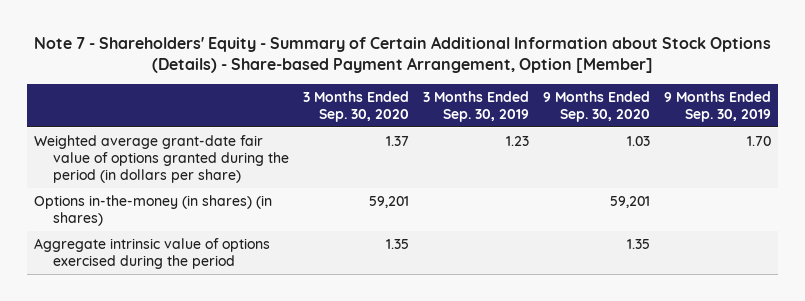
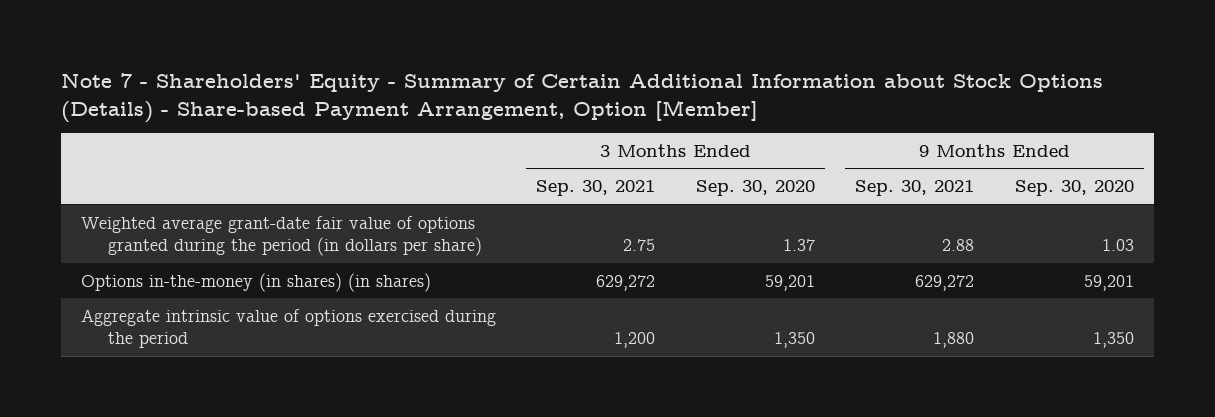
- | 3 Months Ended Sep. 30, 2020 | 3 Months Ended Sep. 30, 2019 | 9 Months Ended Sep. 30, 2020 | 9 Months Ended Sep. 30, 2019
+ | 3 Months Ended Sep. 30, 2021 | 3 Months Ended Sep. 30, 2020 | 9 Months Ended Sep. 30, 2021 | 9 Months Ended Sep. 30, 2020
- Aggregate intrinsic value of options exercised during the period | 1.35 | | 1.35 |
+ Aggregate intrinsic value of options exercised during the period | 1,200 | 1,350 | 1,880 | 1,350

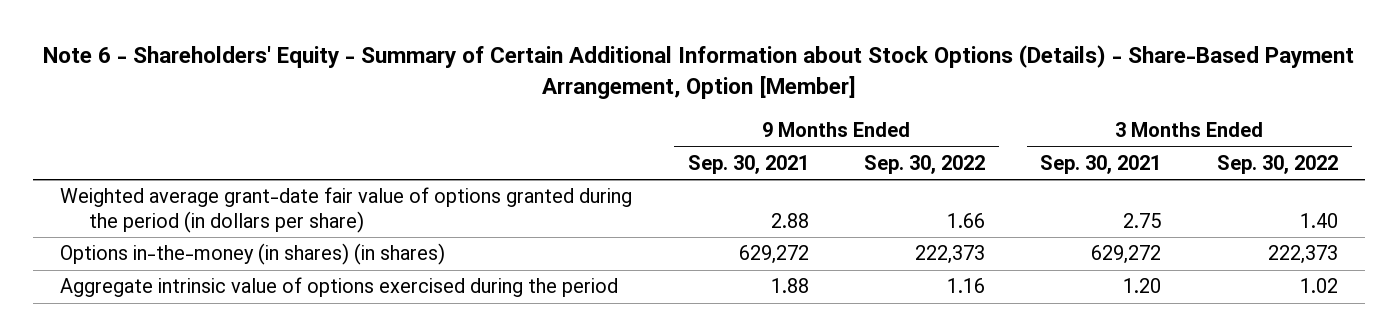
- Note 7 - Shareholders' Equity - Summary of Certain Additional Information about Stock Options (Details) - Share-based Payment Arrangement, Option [Member]
+ Note 6 - Shareholders' Equity - Summary of Certain Additional Information about Stock Options (Details) - Share-Based Payment Arrangement, Option [Member]
- | 3 Months Ended Sep. 30, 2021 | 3 Months Ended Sep. 30, 2020 | 9 Months Ended Sep. 30, 2021 | 9 Months Ended Sep. 30, 2020
+ | 9 Months Ended Sep. 30, 2021 | 9 Months Ended Sep. 30, 2022 | 3 Months Ended Sep. 30, 2021 | 3 Months Ended Sep. 30, 2022
- Aggregate intrinsic value of options exercised during the period | 1,200 | 1,350 | 1,880 | 1,350
+ Aggregate intrinsic value of options exercised during the period | 1.88 | 1.16 | 1.20 | 1.02

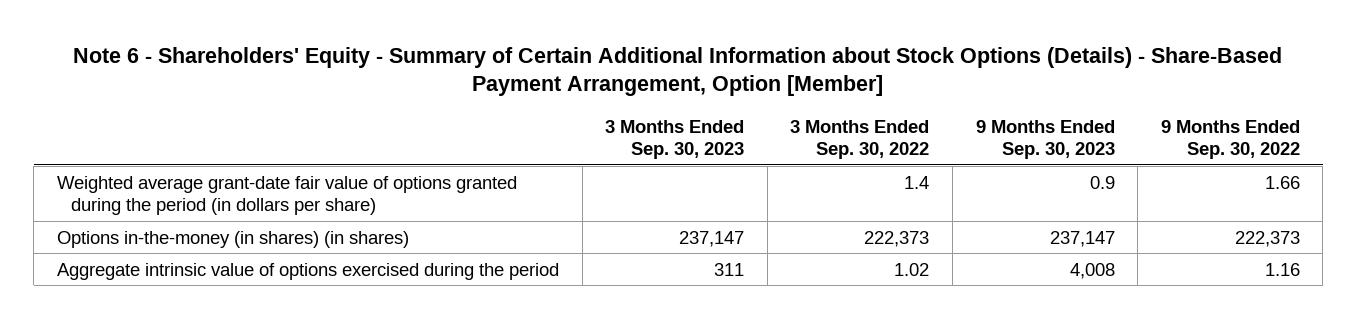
- | 9 Months Ended Sep. 30, 2021 | 9 Months Ended Sep. 30, 2022 | 3 Months Ended Sep. 30, 2021 | 3 Months Ended Sep. 30, 2022
+ | 3 Months Ended Sep. 30, 2023 | 3 Months Ended Sep. 30, 2022 | 9 Months Ended Sep. 30, 2023 | 9 Months Ended Sep. 30, 2022
- Weighted average grant-date fair value of options granted during the period (in dollars per share) | 2.88 | 1.66 | 2.75 | 1.40
+ Weighted average grant-date fair value of options granted during the period (in dollars per share) | | 1.4 | 0.9 | 1.66

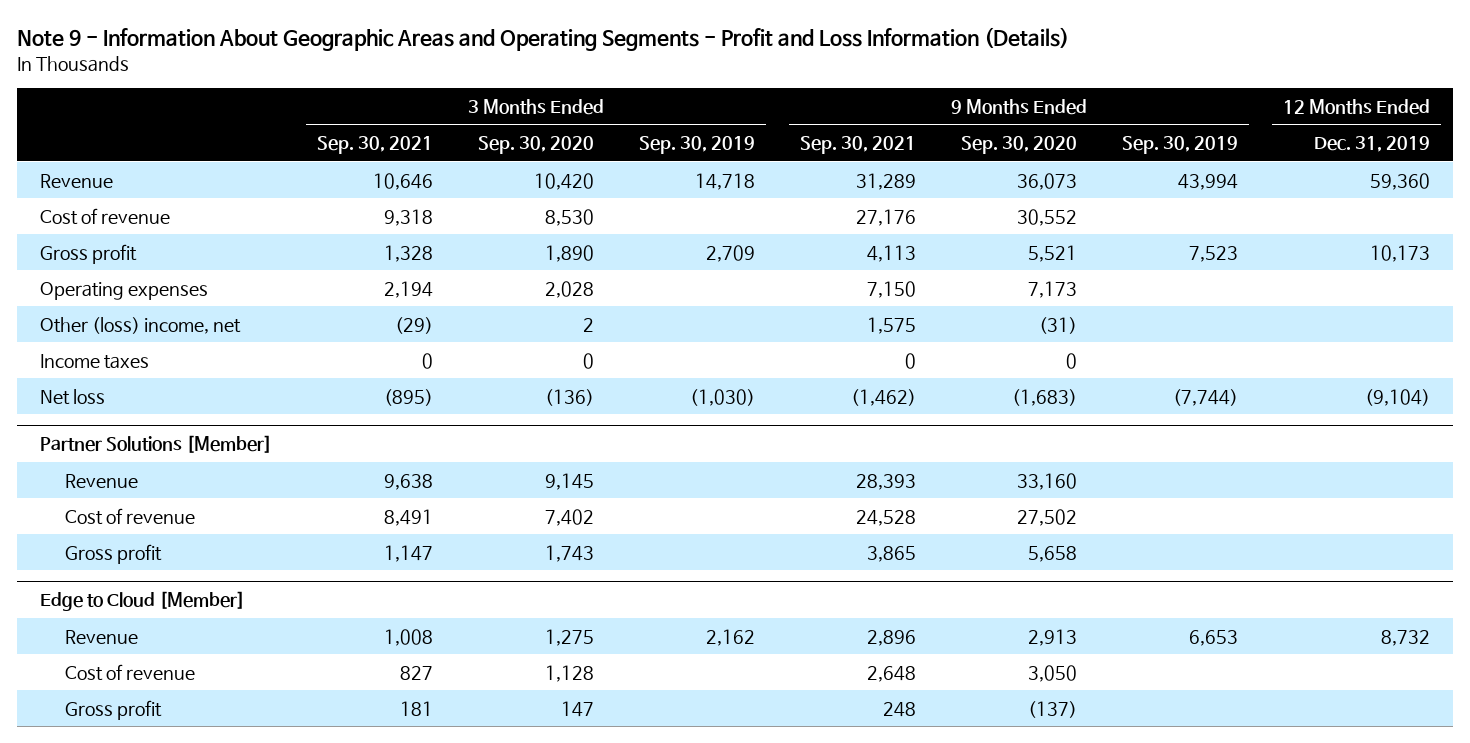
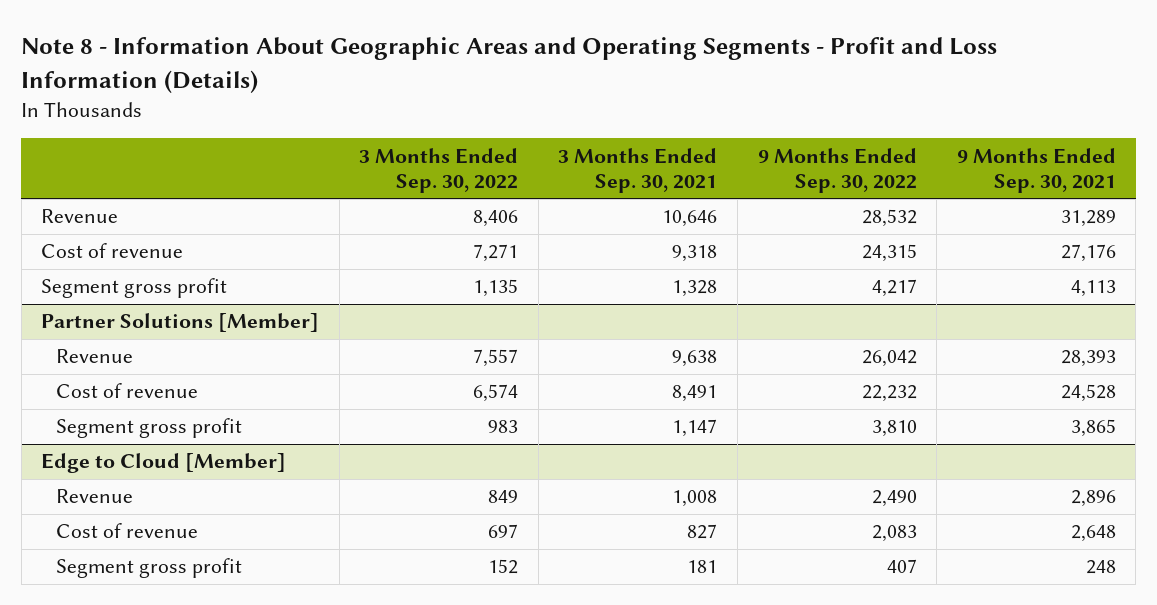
- Note 9 - Information About Geographic Areas and Operating Segments - Profit and Loss Information (Details)
+ Note 8 - Information About Geographic Areas and Operating Segments - Profit and Loss Information (Details)
- | 3 Months Ended Sep. 30, 2021 | 3 Months Ended Sep. 30, 2020 | 3 Months Ended Sep. 30, 2019 | 9 Months Ended Sep. 30, 2021 | 9 Months Ended Sep. 30, 2020 | 9 Months Ended Sep. 30, 2019 | 12 Months Ended Dec. 31, 2019
+ | 3 Months Ended Sep. 30, 2022 | 3 Months Ended Sep. 30, 2021 | 9 Months Ended Sep. 30, 2022 | 9 Months Ended Sep. 30, 2021
- Gross profit | 1,328 | 1,890 | 2,709 | 4,113 | 5,521 | 7,523 | 10,173
- Operating expenses | 2,194 | 2,028 | | 7,150 | 7,173 | |
- Other (loss) income, net | (29) | 2 | | 1,575 | (31) | |
- Income taxes | 0 | 0 | | 0 | 0 | |
- Net loss | (895) | (136) | (1,030) | (1,462) | (1,683) | (7,744) | (9,104)
+ Segment gross profit | 1,135 | 1,328 | 4,217 | 4,113
@ Partner Solutions [Member]
- Gross profit | 1,147 | 1,743 | | 3,865 | 5,658 | |
+ Segment gross profit | 983 | 1,147 | 3,810 | 3,865
@ Edge to Cloud [Member]
- Gross profit | 181 | 147 | | 248 | (137) | |
+ Segment gross profit | 152 | 181 | 407 | 248

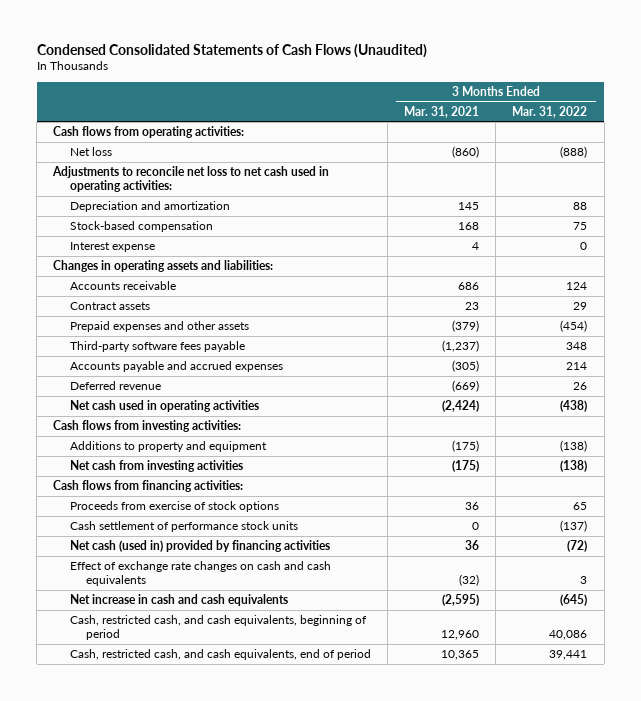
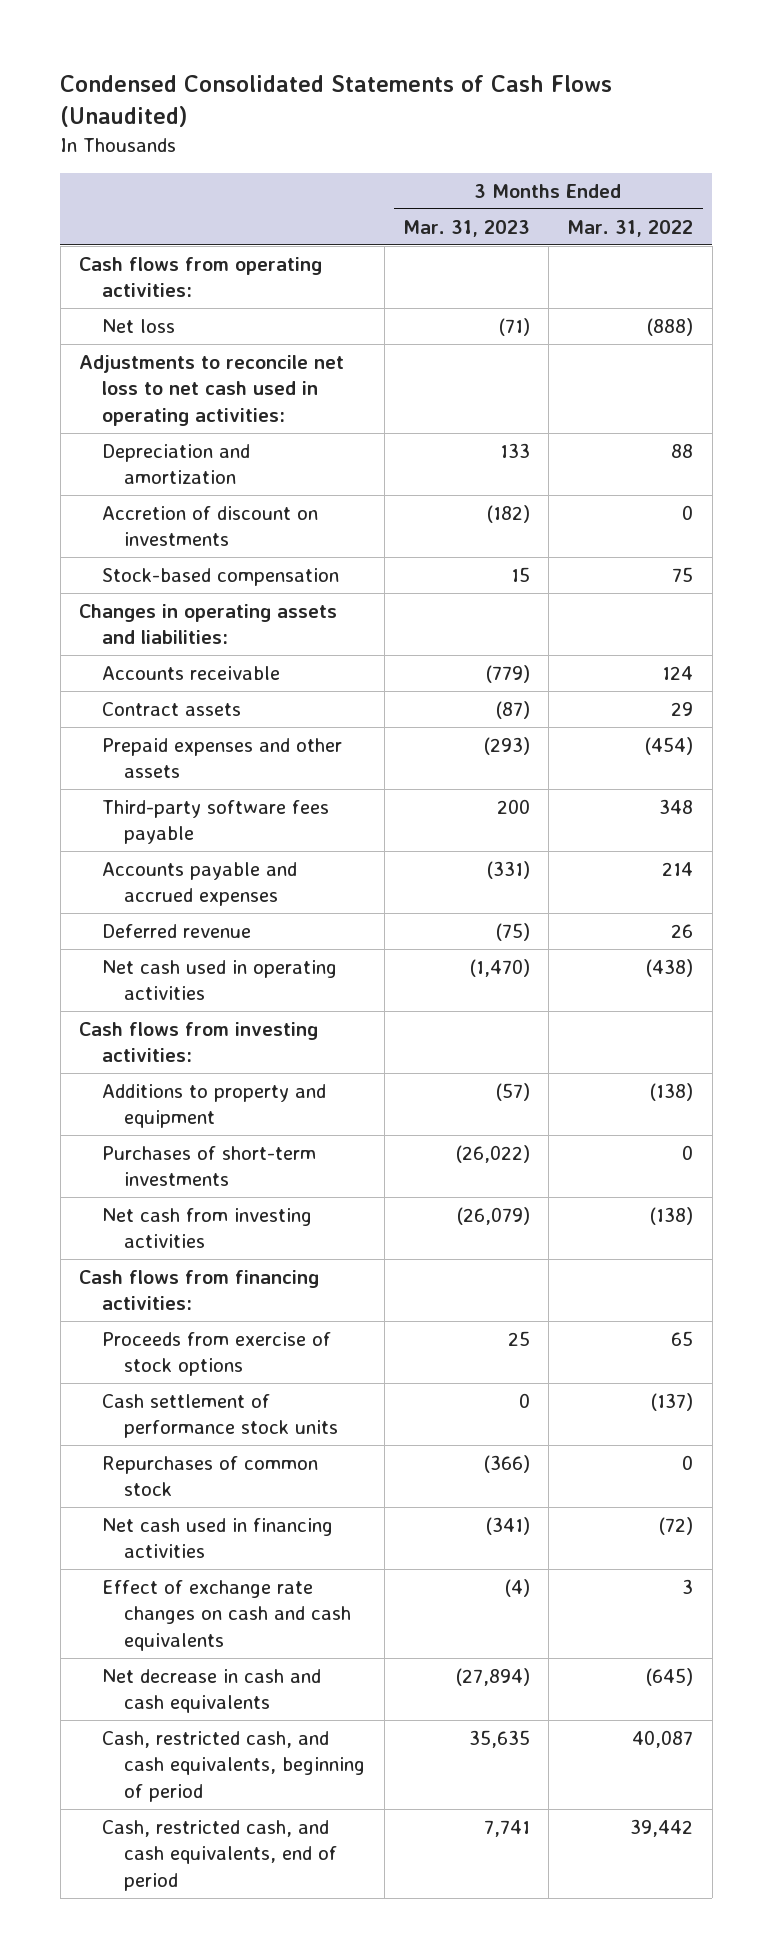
- | 3 Months Ended Mar. 31, 2021 | 3 Months Ended Mar. 31, 2022
+ | 3 Months Ended Mar. 31, 2023 | 3 Months Ended Mar. 31, 2022
+ Accretion of discount on investments | (182) | 0
- Interest expense | 4 | 0
+ Purchases of short-term investments | (26,022) | 0
- Net cash (used in) provided by financing activities | 36 | (72)
+ Repurchases of common stock | (366) | 0
+ Net cash used in financing activities | (341) | (72)
- Net increase in cash and cash equivalents | (2,595) | (645)
- Cash, restricted cash, and cash equivalents, beginning of period | 12,960 | 40,086
- Cash, restricted cash, and cash equivalents, end of period | 10,365 | 39,441
+ Net decrease in cash and cash equivalents | (27,894) | (645)
+ Cash, restricted cash, and cash equivalents, beginning of period | 35,635 | 40,087
+ Cash, restricted cash, and cash equivalents, end of period | 7,741 | 39,442

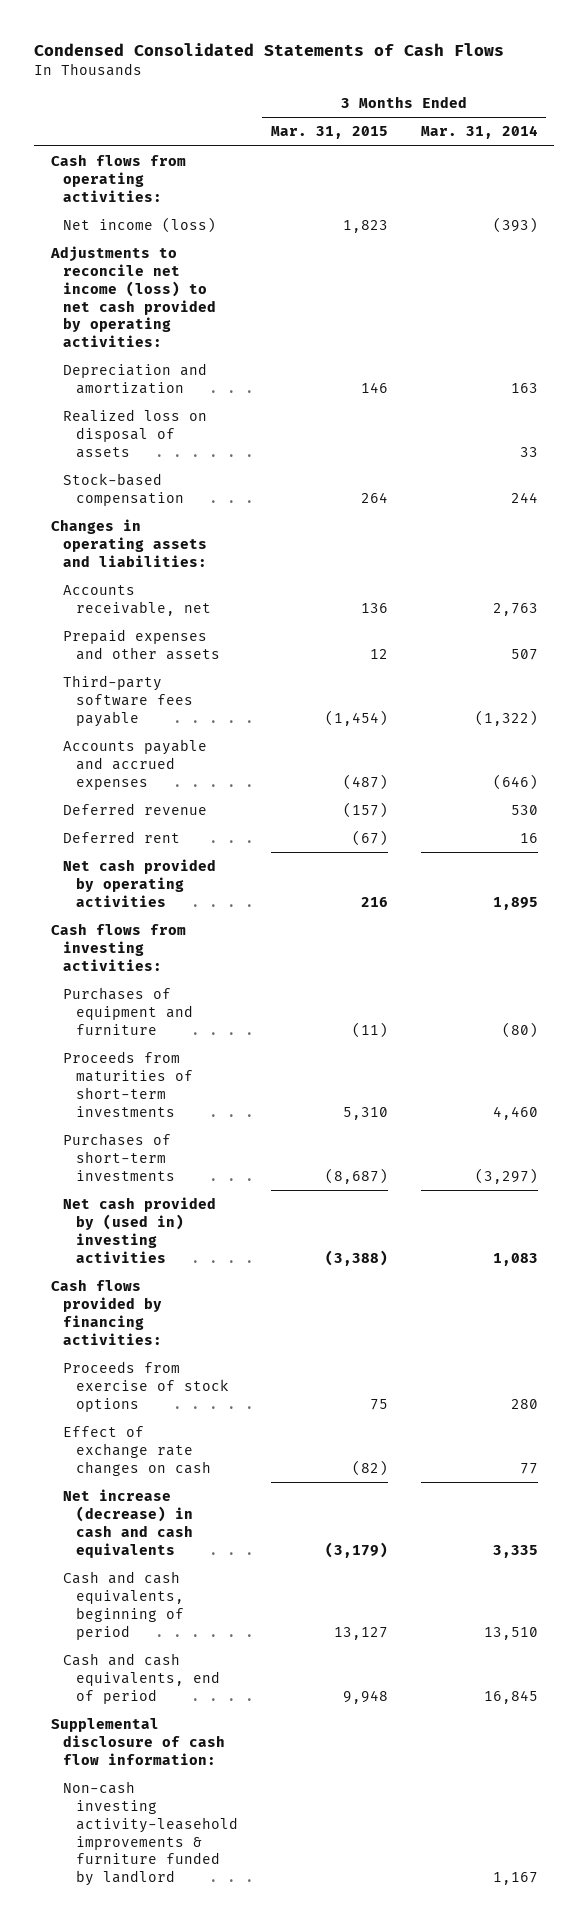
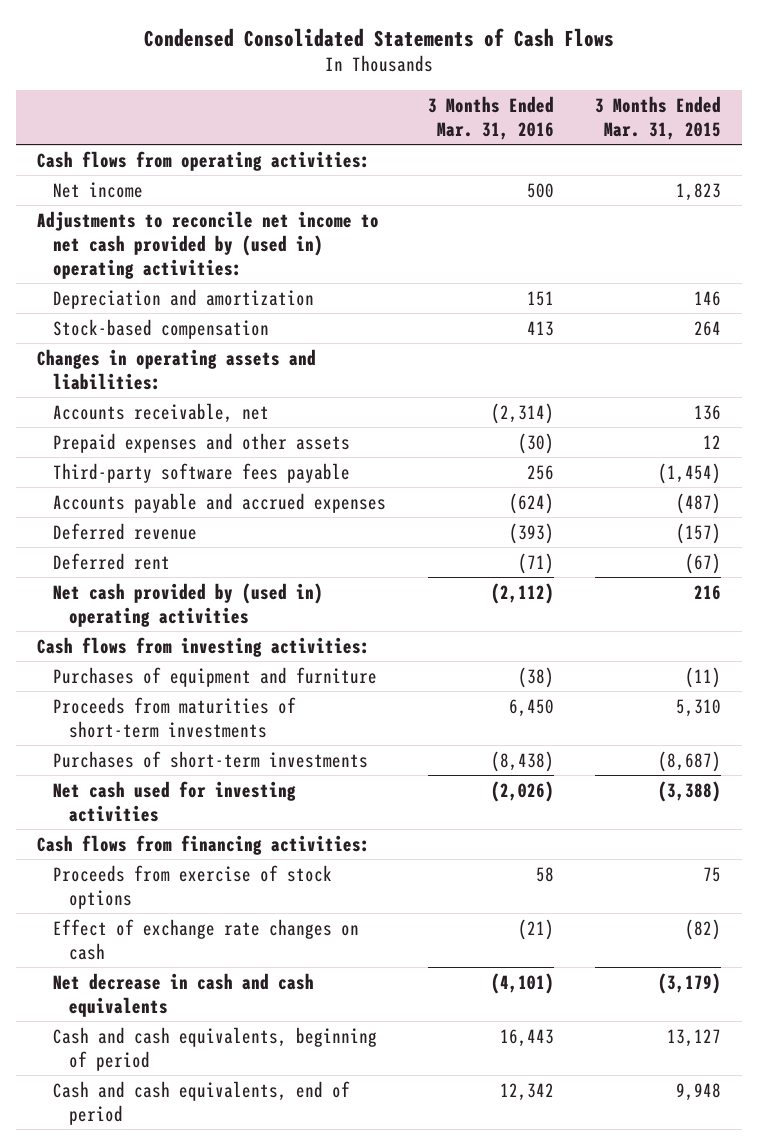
- | 3 Months Ended Mar. 31, 2015 | 3 Months Ended Mar. 31, 2014
+ | 3 Months Ended Mar. 31, 2016 | 3 Months Ended Mar. 31, 2015
- Net income (loss) | 1,823 | (393)
- Adjustments to reconcile net income (loss) to net cash provided by operating activities:
+ Net income | 500 | 1,823
+ Adjustments to reconcile net income to net cash provided by (used in) operating activities:
- Realized loss on disposal of assets | | 33
- Net cash provided by operating activities | 216 | 1,895
+ Net cash provided by (used in) operating activities | (2,112) | 216
- Net cash provided by (used in) investing activities | (3,388) | 1,083
- Cash flows provided by financing activities:
+ Net cash used for investing activities | (2,026) | (3,388)
+ Cash flows from financing activities:
- Net increase (decrease) in cash and cash equivalents | (3,179) | 3,335
+ Net decrease in cash and cash equivalents | (4,101) | (3,179)
- Supplemental disclosure of cash flow information:
- Non-cash investing activity-leasehold improvements & furniture funded by landlord | | 1,167

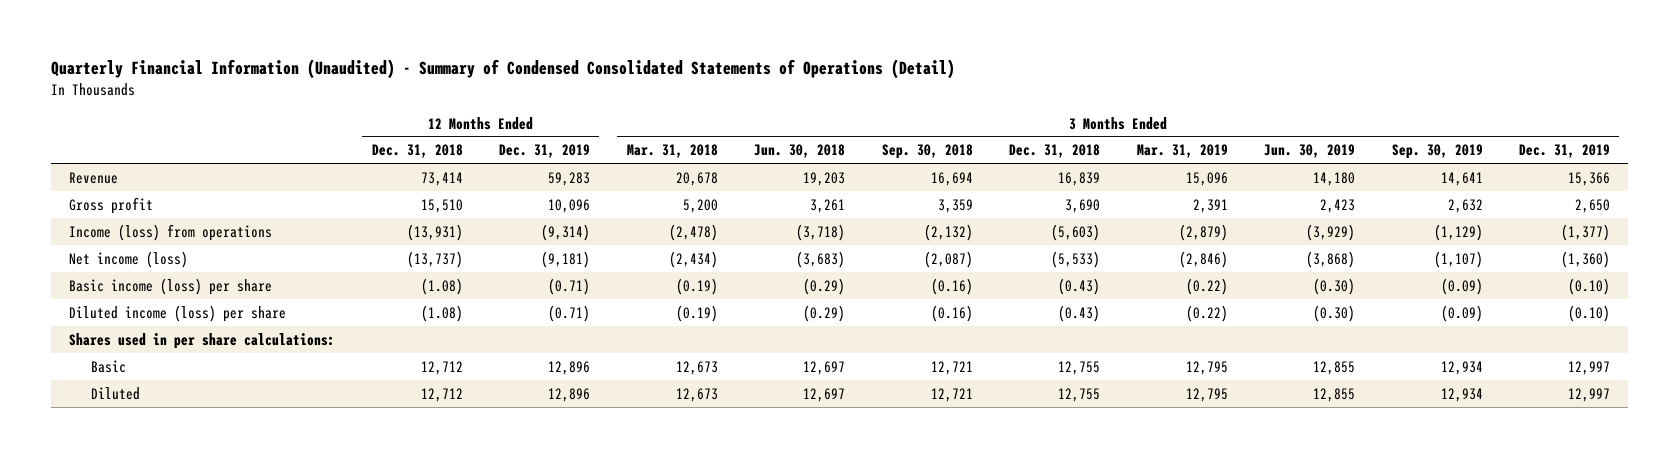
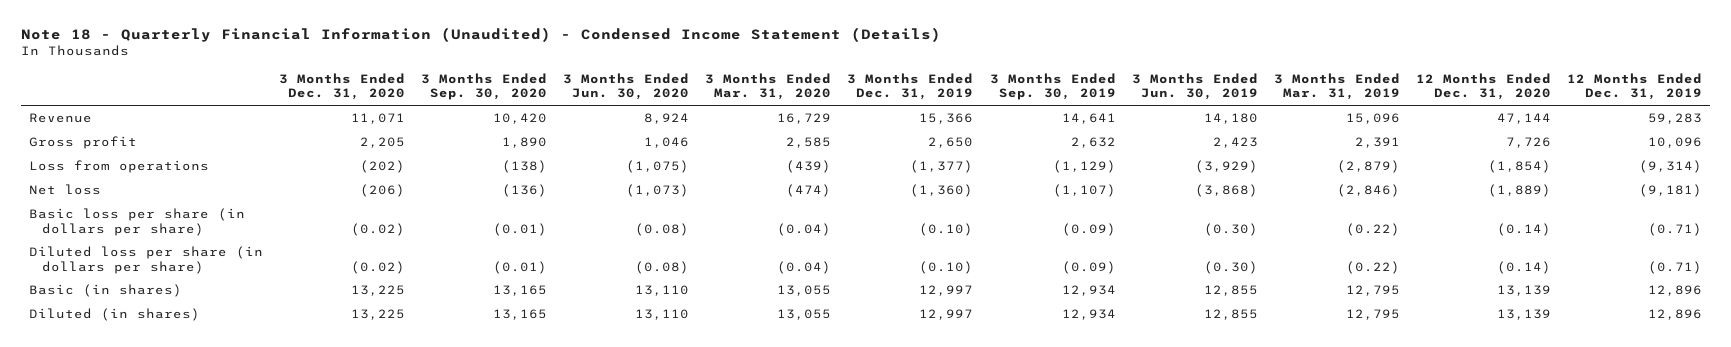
- Quarterly Financial Information (Unaudited) - Summary of Condensed Consolidated Statements of Operations (Detail)
+ Note 18 - Quarterly Financial Information (Unaudited) - Condensed Income Statement (Details)
- | 12 Months Ended Dec. 31, 2018 | 12 Months Ended Dec. 31, 2019 | 3 Months Ended Mar. 31, 2018 | 3 Months Ended Jun. 30, 2018 | 3 Months Ended Sep. 30, 2018 | 3 Months Ended Dec. 31, 2018 | 3 Months Ended Mar. 31, 2019 | 3 Months Ended Jun. 30, 2019 | 3 Months Ended Sep. 30, 2019 | 3 Months Ended Dec. 31, 2019
+ | 3 Months Ended Dec. 31, 2020 | 3 Months Ended Sep. 30, 2020 | 3 Months Ended Jun. 30, 2020 | 3 Months Ended Mar. 31, 2020 | 3 Months Ended Dec. 31, 2019 | 3 Months Ended Sep. 30, 2019 | 3 Months Ended Jun. 30, 2019 | 3 Months Ended Mar. 31, 2019 | 12 Months Ended Dec. 31, 2020 | 12 Months Ended Dec. 31, 2019
- Income (loss) from operations | (13,931) | (9,314) | (2,478) | (3,718) | (2,132) | (5,603) | (2,879) | (3,929) | (1,129) | (1,377)
- Net income (loss) | (13,737) | (9,181) | (2,434) | (3,683) | (2,087) | (5,533) | (2,846) | (3,868) | (1,107) | (1,360)
- Basic income (loss) per share | (1.08) | (0.71) | (0.19) | (0.29) | (0.16) | (0.43) | (0.22) | (0.30) | (0.09) | (0.10)
- Diluted income (loss) per share | (1.08) | (0.71) | (0.19) | (0.29) | (0.16) | (0.43) | (0.22) | (0.30) | (0.09) | (0.10)
- Shares used in per share calculations:
- Basic | 12,712 | 12,896 | 12,673 | 12,697 | 12,721 | 12,755 | 12,795 | 12,855 | 12,934 | 12,997
- Diluted | 12,712 | 12,896 | 12,673 | 12,697 | 12,721 | 12,755 | 12,795 | 12,855 | 12,934 | 12,997
+ Loss from operations | (202) | (138) | (1,075) | (439) | (1,377) | (1,129) | (3,929) | (2,879) | (1,854) | (9,314)
+ Net loss | (206) | (136) | (1,073) | (474) | (1,360) | (1,107) | (3,868) | (2,846) | (1,889) | (9,181)
+ Basic loss per share (in dollars per share) | (0.02) | (0.01) | (0.08) | (0.04) | (0.10) | (0.09) | (0.30) | (0.22) | (0.14) | (0.71)
+ Diluted loss per share (in dollars per share) | (0.02) | (0.01) | (0.08) | (0.04) | (0.10) | (0.09) | (0.30) | (0.22) | (0.14) | (0.71)
+ Basic (in shares) | 13,225 | 13,165 | 13,110 | 13,055 | 12,997 | 12,934 | 12,855 | 12,795 | 13,139 | 12,896
+ Diluted (in shares) | 13,225 | 13,165 | 13,110 | 13,055 | 12,997 | 12,934 | 12,855 | 12,795 | 13,139 | 12,896

